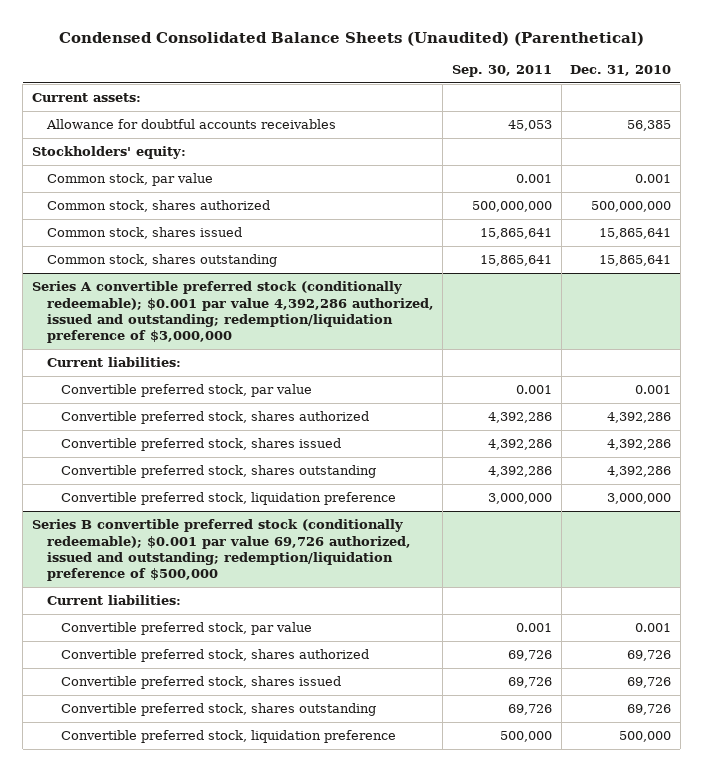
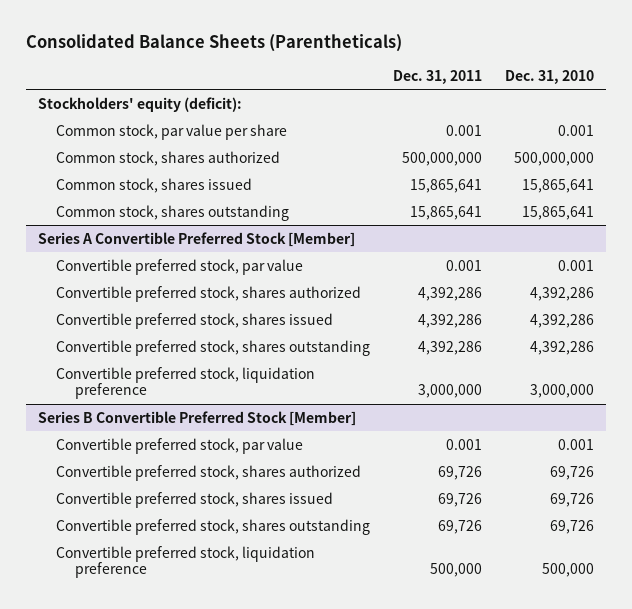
- Condensed Consolidated Balance Sheets (Unaudited) (Parenthetical)
+ Consolidated Balance Sheets (Parentheticals)
- | Sep. 30, 2011 | Dec. 31, 2010
+ | Dec. 31, 2011 | Dec. 31, 2010
- Current assets:
- Allowance for doubtful accounts receivables | 45,053 | 56,385
- Stockholders' equity:
- Common stock, par value | 0.001 | 0.001
+ Stockholders' equity (deficit):
+ Common stock, par value per share | 0.001 | 0.001
- Series A convertible preferred stock (conditionally redeemable); $0.001 par value 4,392,286 authorized, issued and outstanding; redemption/liquidation preference of $3,000,000
- Current liabilities:
+ Series A Convertible Preferred Stock [Member]
- Series B convertible preferred stock (conditionally redeemable); $0.001 par value 69,726 authorized, issued and outstanding; redemption/liquidation preference of $500,000
- Current liabilities:
+ Series B Convertible Preferred Stock [Member]

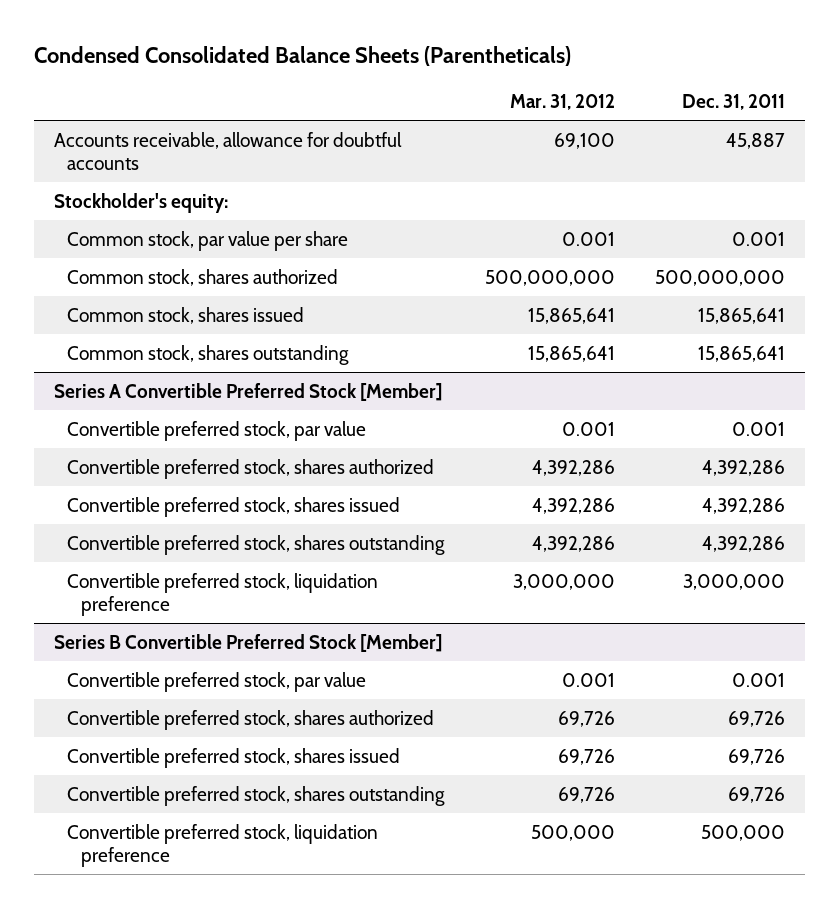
- Consolidated Balance Sheets (Parentheticals)
+ Condensed Consolidated Balance Sheets (Parentheticals)
- | Dec. 31, 2011 | Dec. 31, 2010
+ | Mar. 31, 2012 | Dec. 31, 2011
- Stockholders' equity (deficit):
+ Accounts receivable, allowance for doubtful accounts | 69,100 | 45,887
+ Stockholder's equity:

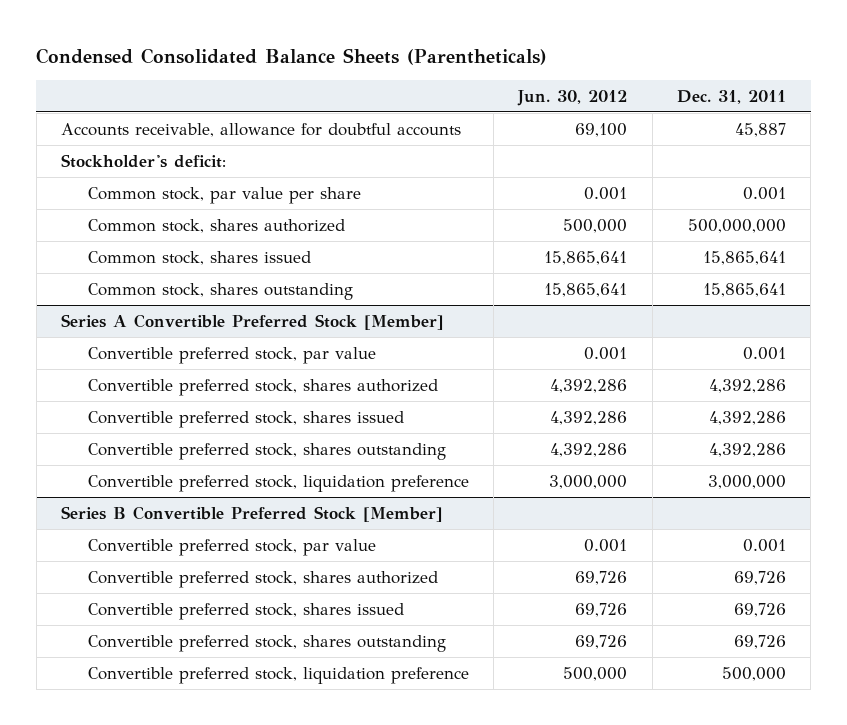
- | Mar. 31, 2012 | Dec. 31, 2011
+ | Jun. 30, 2012 | Dec. 31, 2011
- Stockholder's equity:
+ Stockholder's deficit:

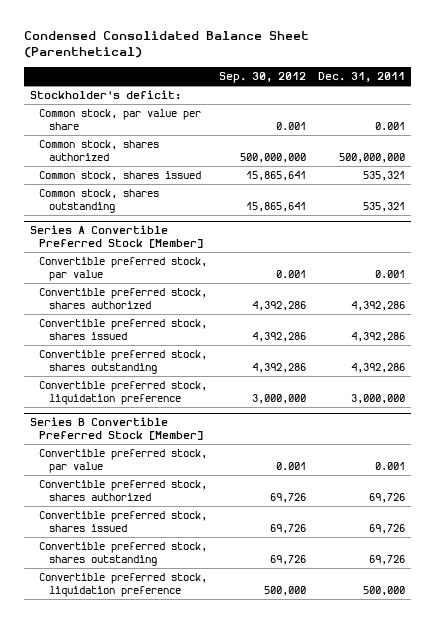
- Condensed Consolidated Balance Sheets (Parentheticals)
+ Condensed Consolidated Balance Sheet (Parenthetical)
- | Jun. 30, 2012 | Dec. 31, 2011
+ | Sep. 30, 2012 | Dec. 31, 2011
- Accounts receivable, allowance for doubtful accounts | 69,100 | 45,887
- Common stock, shares issued | 15,865,641 | 15,865,641
- Common stock, shares outstanding | 15,865,641 | 15,865,641
+ Common stock, shares issued | 15,865,641 | 535,321
+ Common stock, shares outstanding | 15,865,641 | 535,321

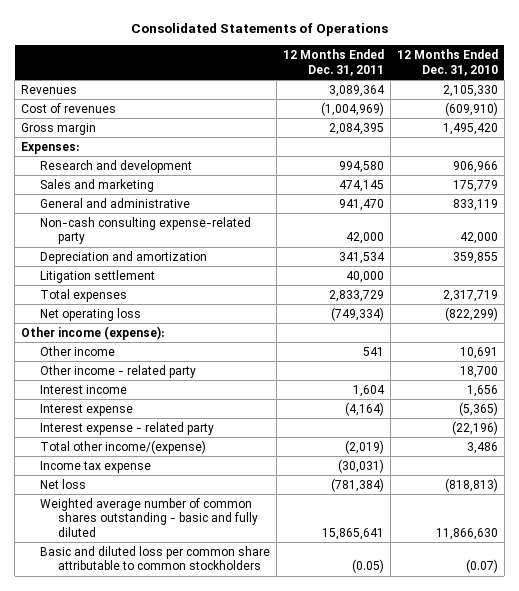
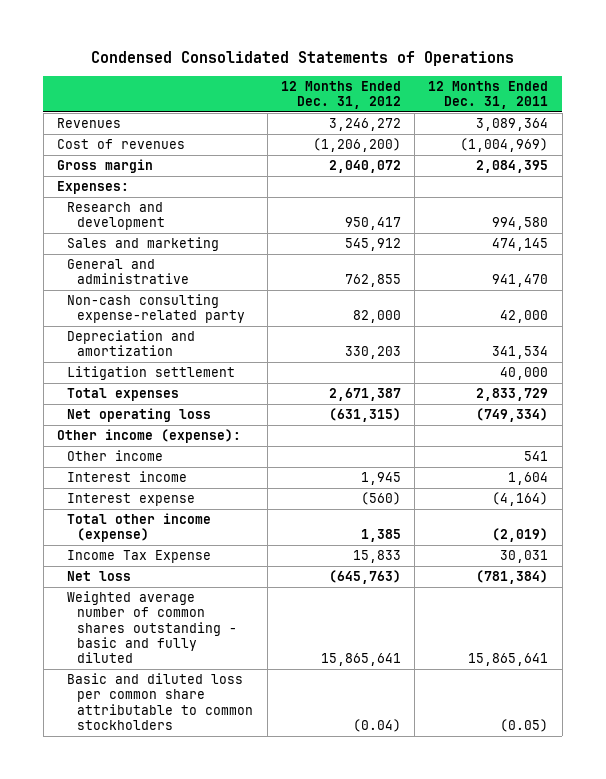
- Consolidated Statements of Operations
+ Condensed Consolidated Statements of Operations
- | 12 Months Ended Dec. 31, 2011 | 12 Months Ended Dec. 31, 2010
+ | 12 Months Ended Dec. 31, 2012 | 12 Months Ended Dec. 31, 2011
- Other income - related party | | 18,700
- Interest expense - related party | | (22,196)
- Total other income/(expense) | (2,019) | 3,486
- Income tax expense | (30,031) |
+ Total other income (expense) | 1,385 | (2,019)
+ Income Tax Expense | 15,833 | 30,031

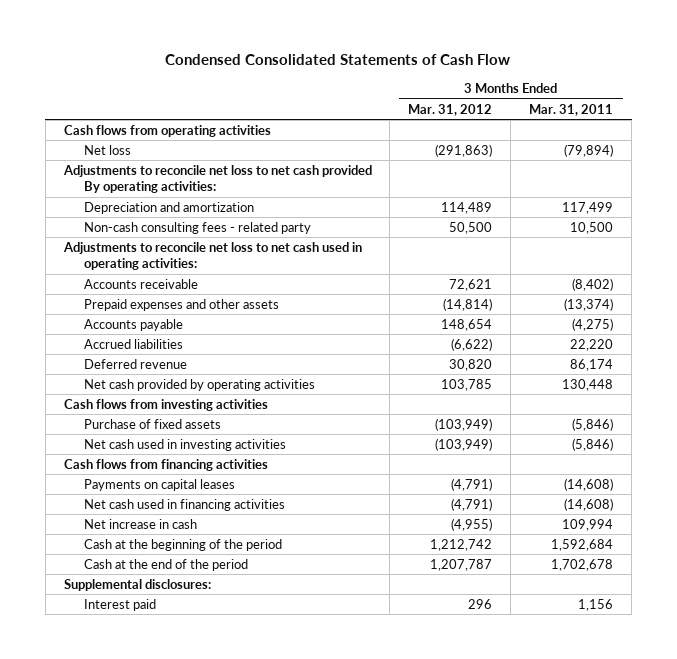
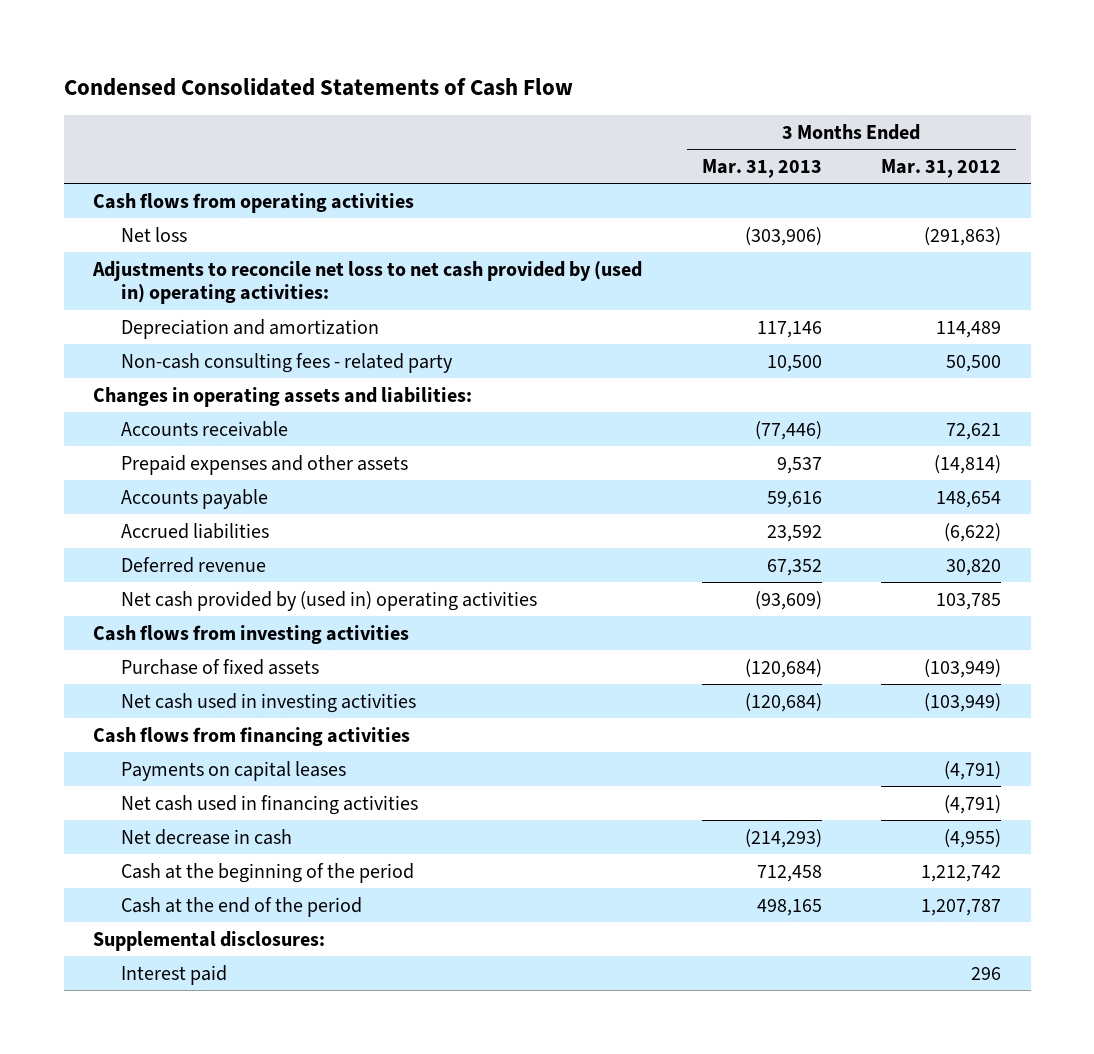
- | 3 Months Ended Mar. 31, 2012 | 3 Months Ended Mar. 31, 2011
+ | 3 Months Ended Mar. 31, 2013 | 3 Months Ended Mar. 31, 2012
- Adjustments to reconcile net loss to net cash provided By operating activities:
+ Adjustments to reconcile net loss to net cash provided by (used in) operating activities:
- Adjustments to reconcile net loss to net cash used in operating activities:
+ Changes in operating assets and liabilities:
- Net cash provided by operating activities | 103,785 | 130,448
+ Net cash provided by (used in) operating activities | (93,609) | 103,785
- Net increase in cash | (4,955) | 109,994
+ Net decrease in cash | (214,293) | (4,955)

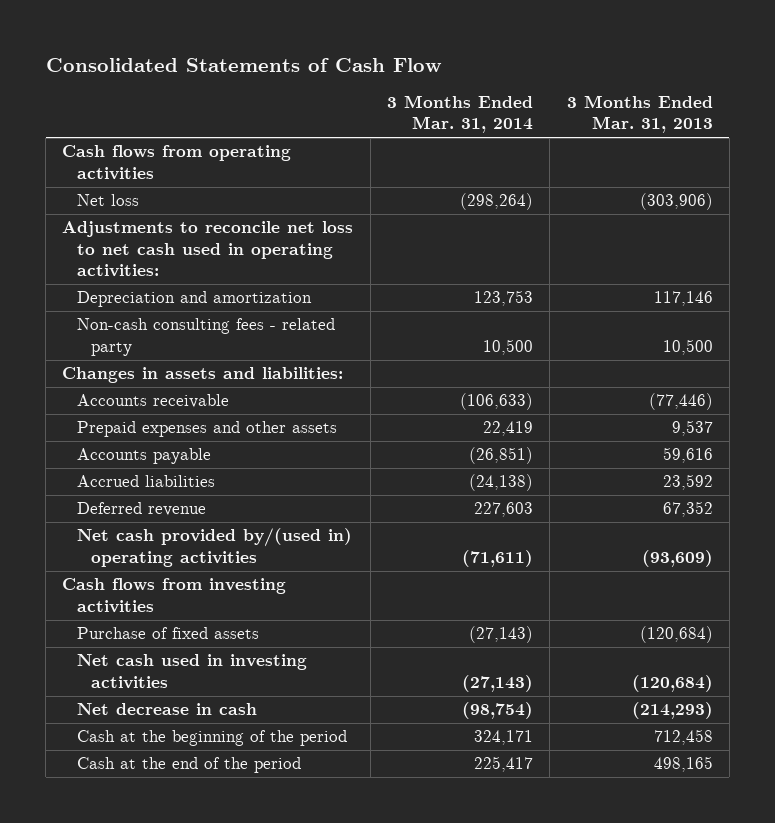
- Condensed Consolidated Statements of Cash Flow
+ Consolidated Statements of Cash Flow
- | 3 Months Ended Mar. 31, 2013 | 3 Months Ended Mar. 31, 2012
+ | 3 Months Ended Mar. 31, 2014 | 3 Months Ended Mar. 31, 2013
- Adjustments to reconcile net loss to net cash provided by (used in) operating activities:
+ Adjustments to reconcile net loss to net cash used in operating activities:
- Changes in operating assets and liabilities:
+ Changes in assets and liabilities:
- Net cash provided by (used in) operating activities | (93,609) | 103,785
+ Net cash provided by/(used in) operating activities | (71,611) | (93,609)
- Cash flows from financing activities
- Payments on capital leases | | (4,791)
- Net cash used in financing activities | | (4,791)
- Supplemental disclosures:
- Interest paid | | 296

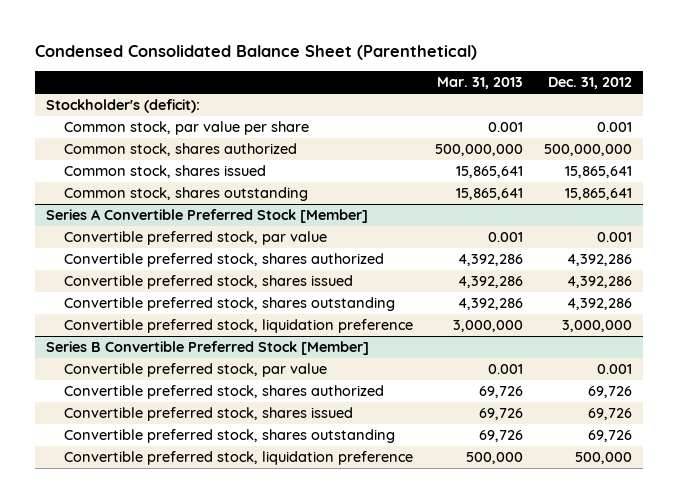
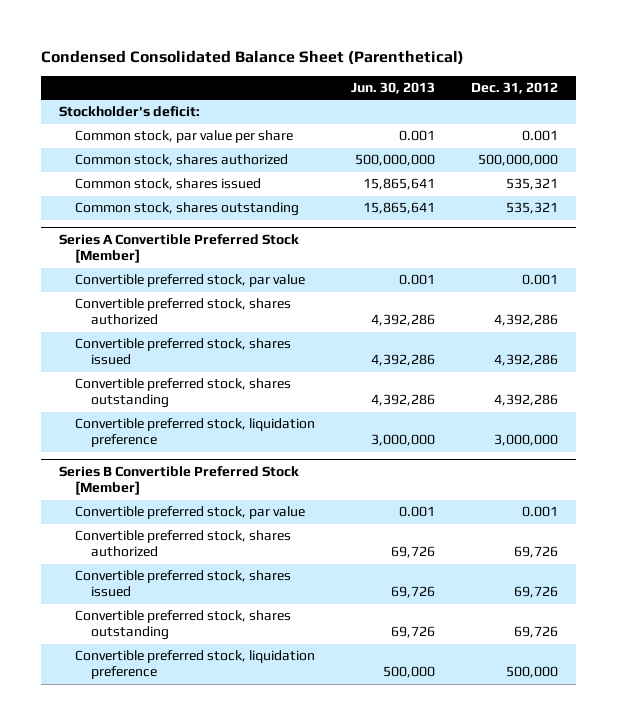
- | Mar. 31, 2013 | Dec. 31, 2012
+ | Jun. 30, 2013 | Dec. 31, 2012
- Stockholder's (deficit):
+ Stockholder's deficit:
- Common stock, shares issued | 15,865,641 | 15,865,641
- Common stock, shares outstanding | 15,865,641 | 15,865,641
+ Common stock, shares issued | 15,865,641 | 535,321
+ Common stock, shares outstanding | 15,865,641 | 535,321

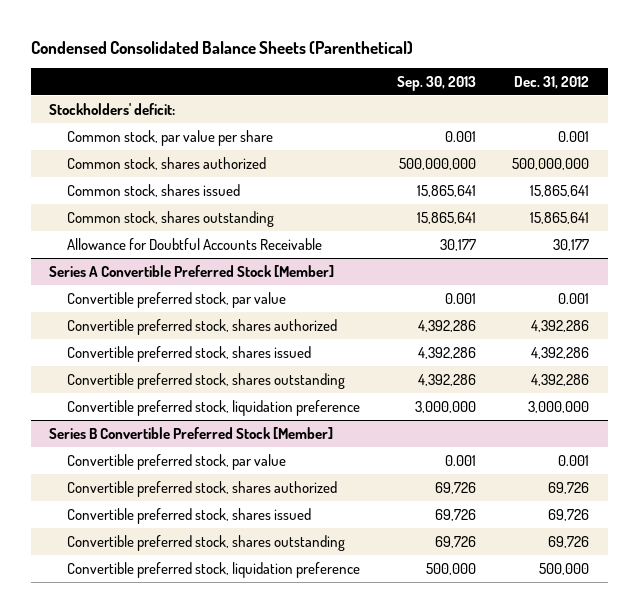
- Condensed Consolidated Balance Sheet (Parenthetical)
+ Condensed Consolidated Balance Sheets (Parenthetical)
- | Jun. 30, 2013 | Dec. 31, 2012
+ | Sep. 30, 2013 | Dec. 31, 2012
- Stockholder's deficit:
+ Stockholders' deficit:
- Common stock, shares issued | 15,865,641 | 535,321
- Common stock, shares outstanding | 15,865,641 | 535,321
+ Common stock, shares issued | 15,865,641 | 15,865,641
+ Common stock, shares outstanding | 15,865,641 | 15,865,641
+ Allowance for Doubtful Accounts Receivable | 30,177 | 30,177

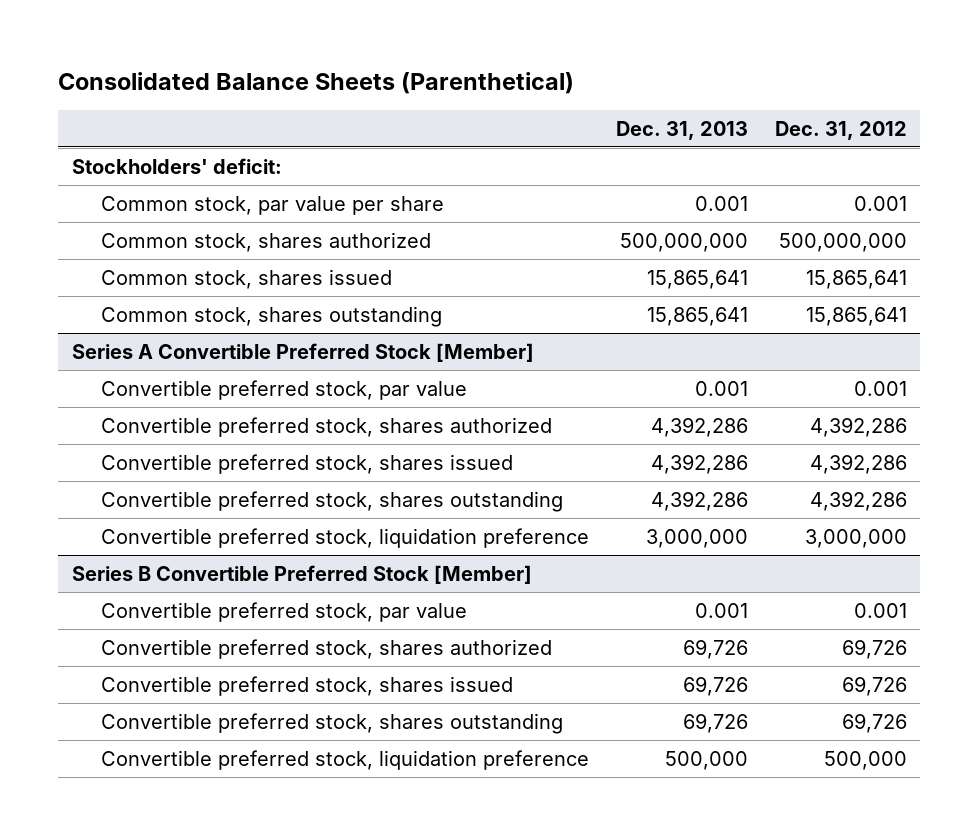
- Condensed Consolidated Balance Sheets (Parenthetical)
+ Consolidated Balance Sheets (Parenthetical)
- | Sep. 30, 2013 | Dec. 31, 2012
+ | Dec. 31, 2013 | Dec. 31, 2012
- Allowance for Doubtful Accounts Receivable | 30,177 | 30,177

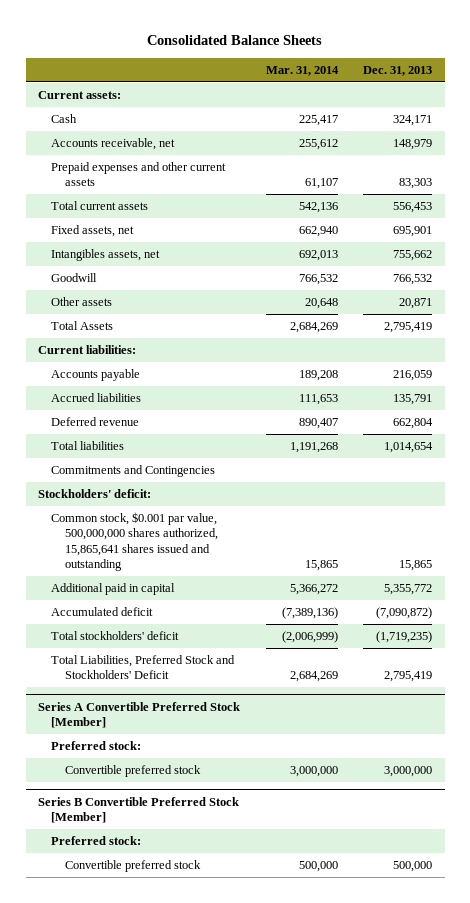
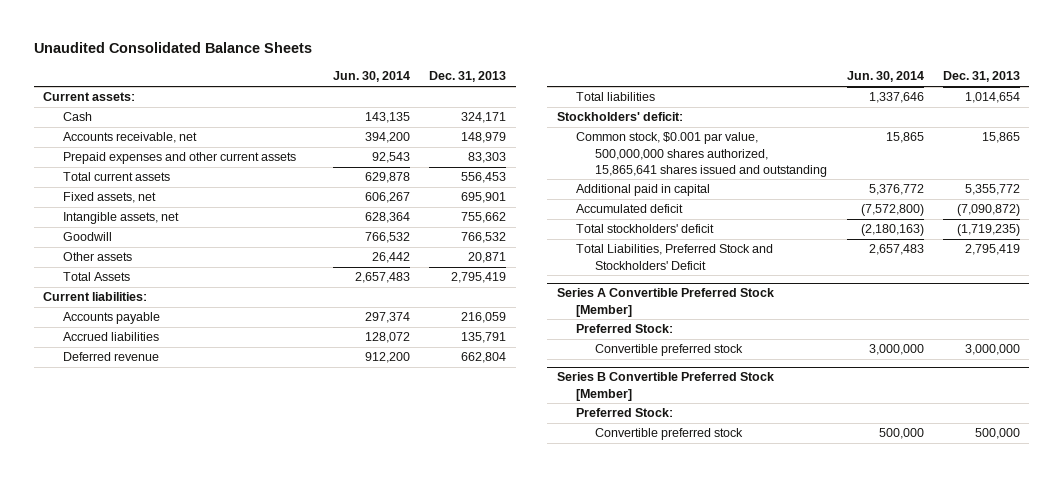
- Consolidated Balance Sheets
+ Unaudited Consolidated Balance Sheets
- | Mar. 31, 2014 | Dec. 31, 2013
+ | Jun. 30, 2014 | Dec. 31, 2013
- Intangibles assets, net | 692,013 | 755,662
+ Intangible assets, net | 628,364 | 755,662
- Commitments and Contingencies
@ Series A Convertible Preferred Stock [Member]
- Preferred stock:
+ Preferred Stock:
@ Series B Convertible Preferred Stock [Member]
- Preferred stock:
+ Preferred Stock:

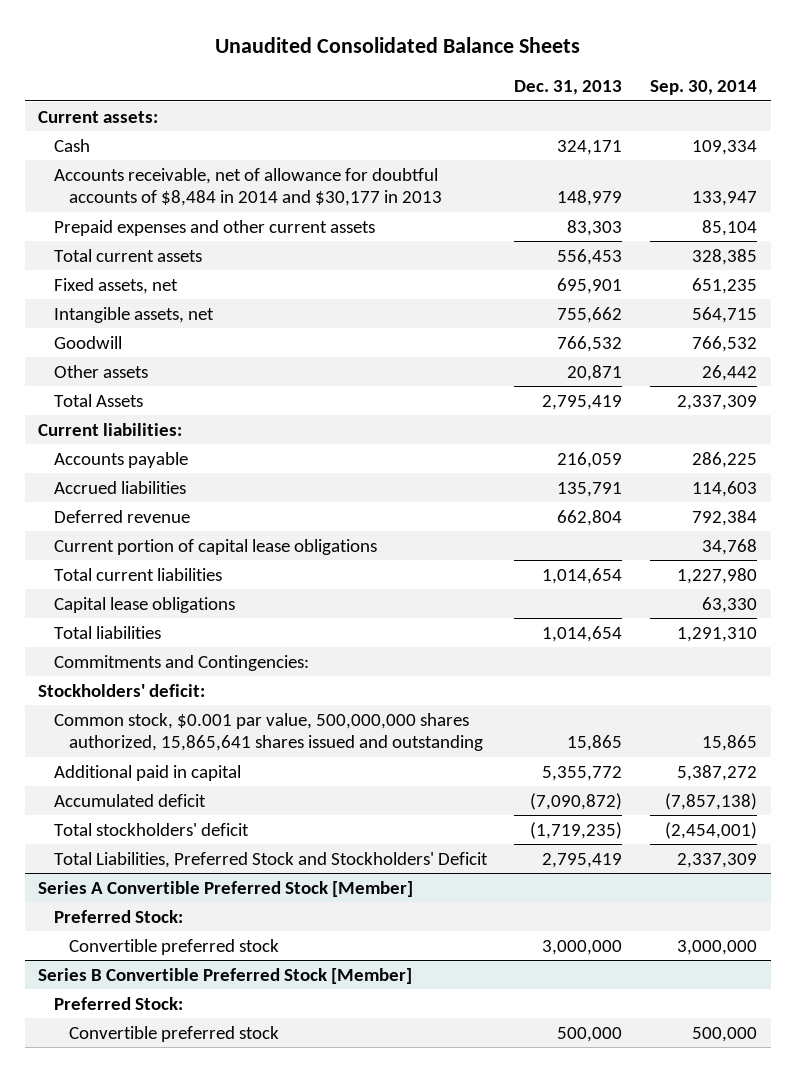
- | Jun. 30, 2014 | Dec. 31, 2013
+ | Dec. 31, 2013 | Sep. 30, 2014
- Accounts receivable, net | 394,200 | 148,979
+ Accounts receivable, net of allowance for doubtful accounts of $8,484 in 2014 and $30,177 in 2013 | 148,979 | 133,947
+ Current portion of capital lease obligations | | 34,768
+ Total current liabilities | 1,014,654 | 1,227,980
+ Capital lease obligations | | 63,330
+ Commitments and Contingencies:

